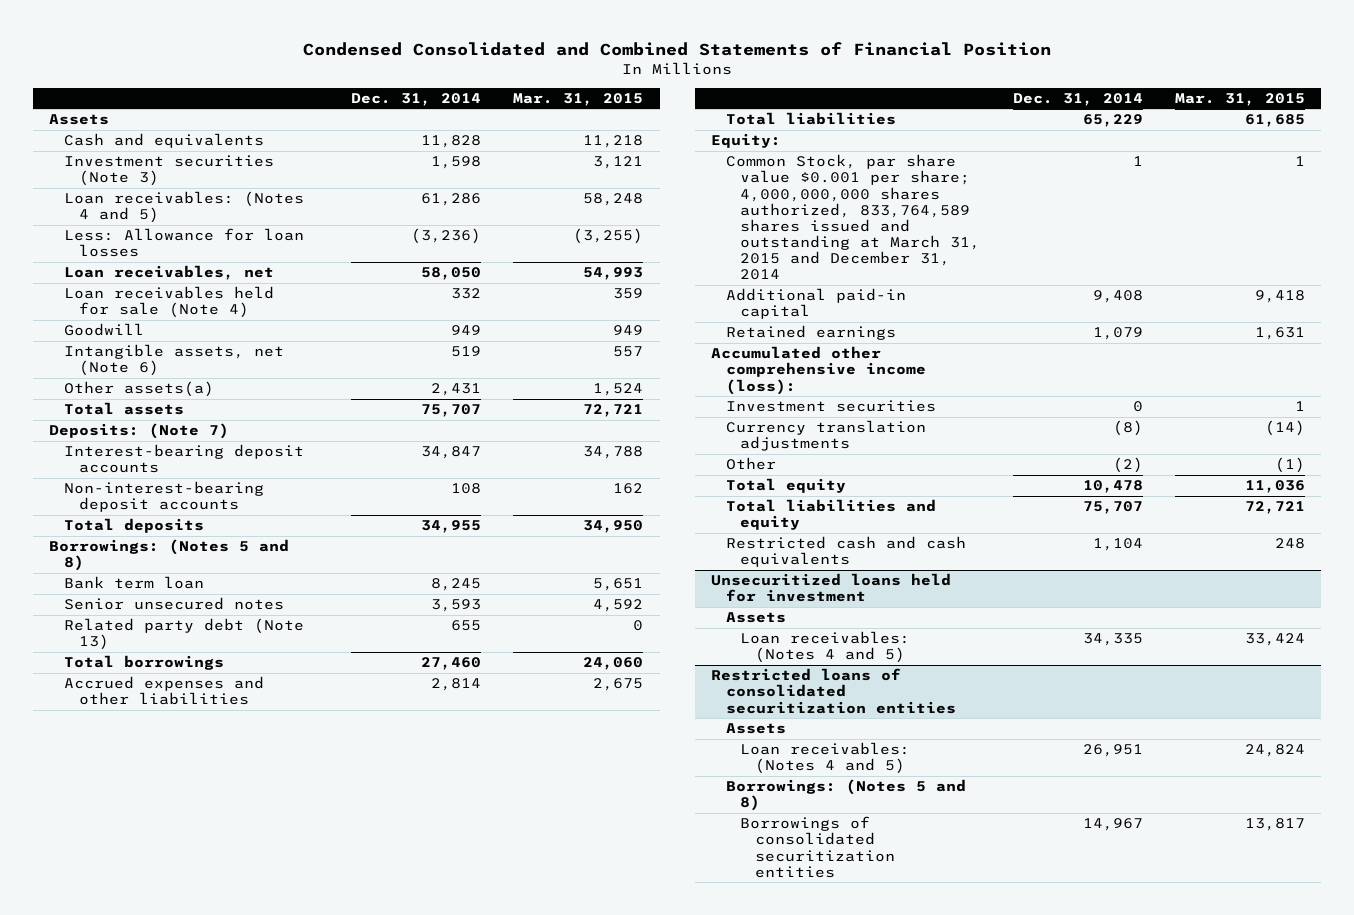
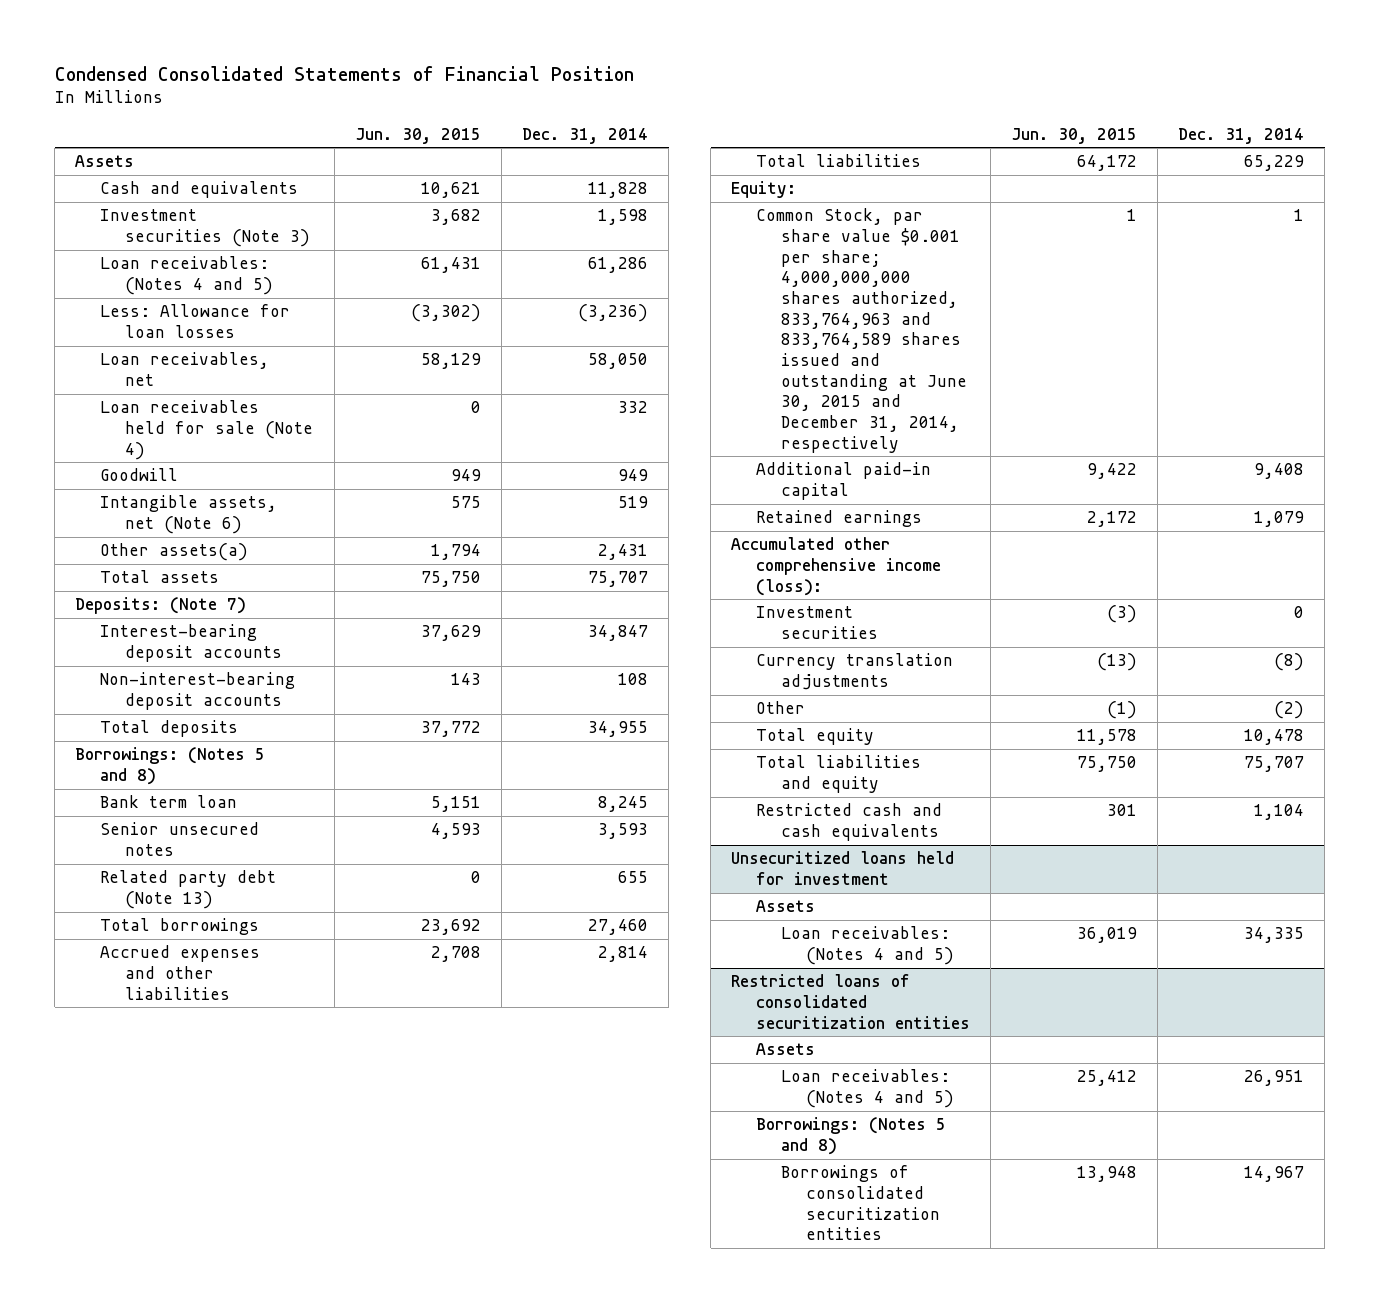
- Condensed Consolidated and Combined Statements of Financial Position
+ Condensed Consolidated Statements of Financial Position
- | Dec. 31, 2014 | Mar. 31, 2015
+ | Jun. 30, 2015 | Dec. 31, 2014
- Common Stock, par share value $0.001 per share; 4,000,000,000 shares authorized, 833,764,589 shares issued and outstanding at March 31, 2015 and December 31, 2014 | 1 | 1
+ Common Stock, par share value $0.001 per share; 4,000,000,000 shares authorized, 833,764,963 and 833,764,589 shares issued and outstanding at June 30, 2015 and December 31, 2014, respectively | 1 | 1

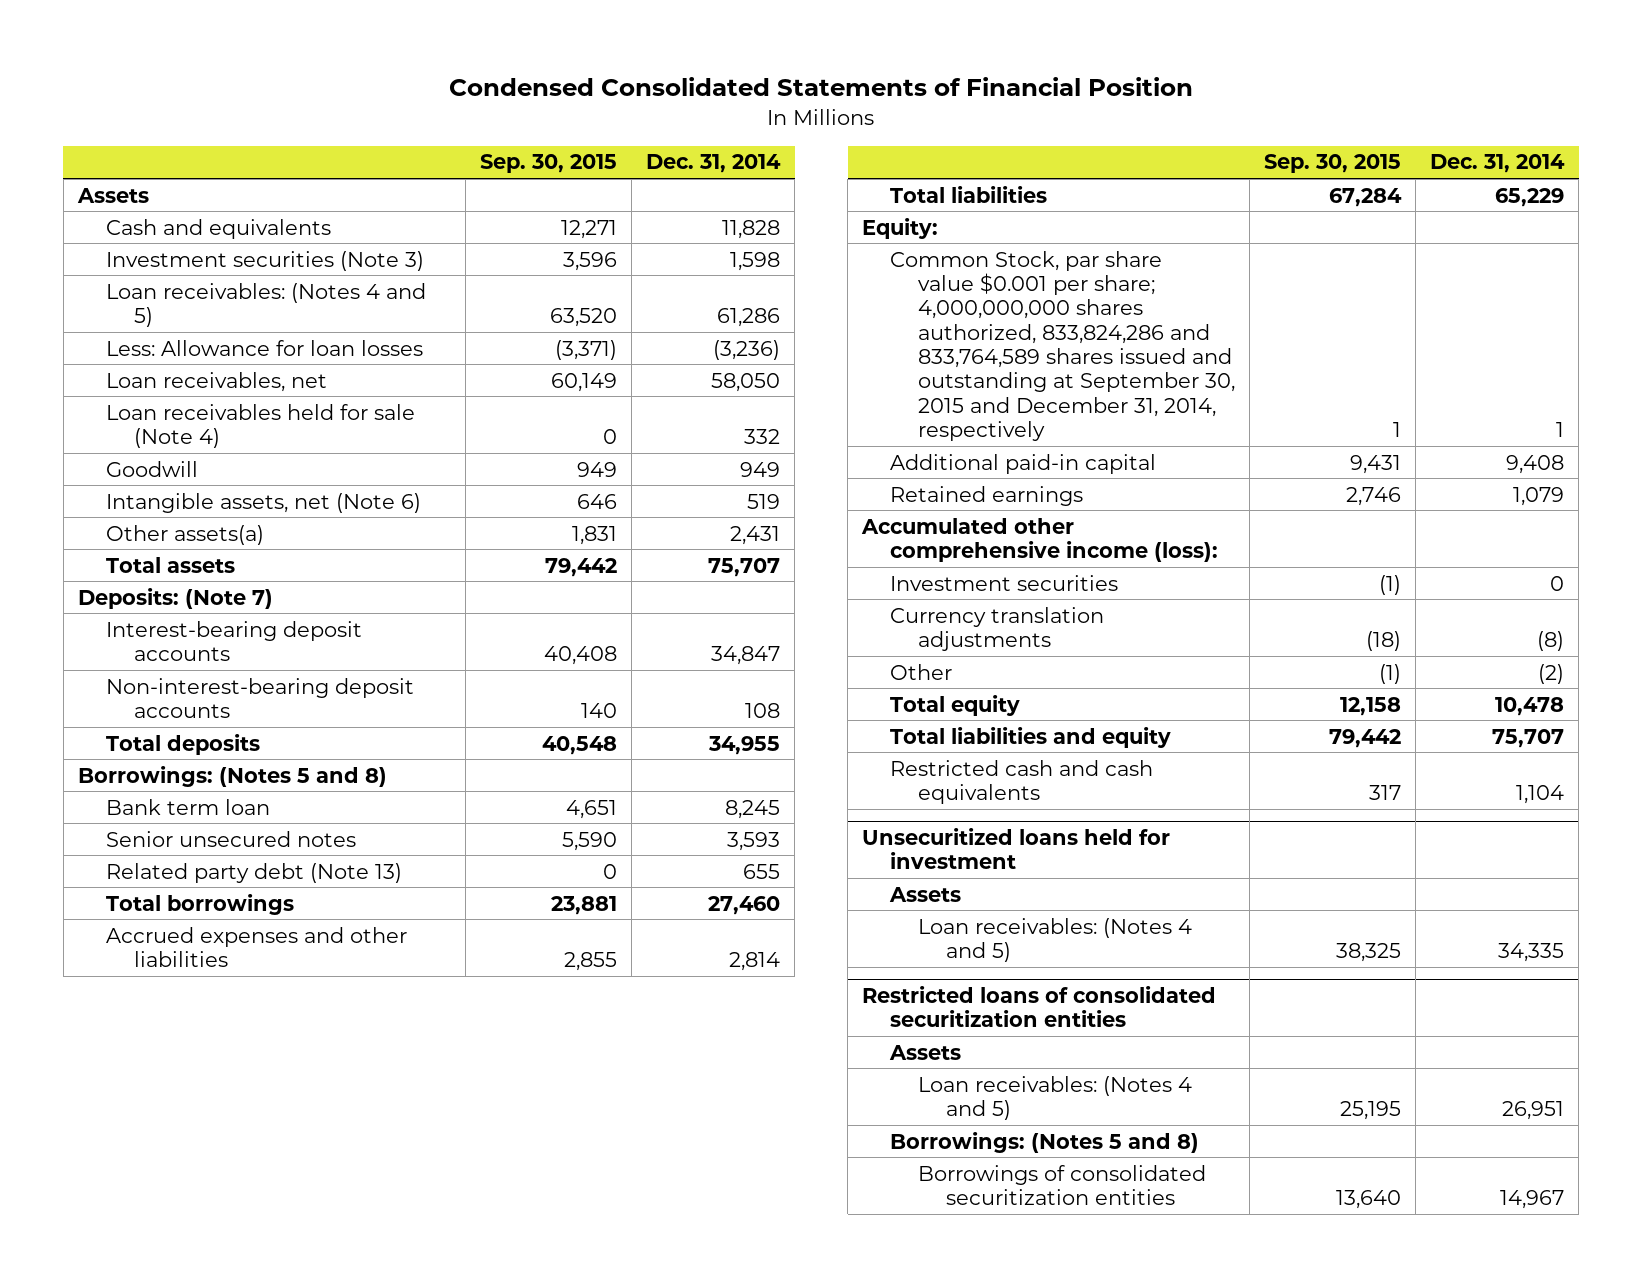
- | Jun. 30, 2015 | Dec. 31, 2014
+ | Sep. 30, 2015 | Dec. 31, 2014
- Common Stock, par share value $0.001 per share; 4,000,000,000 shares authorized, 833,764,963 and 833,764,589 shares issued and outstanding at June 30, 2015 and December 31, 2014, respectively | 1 | 1
+ Common Stock, par share value $0.001 per share; 4,000,000,000 shares authorized, 833,824,286 and 833,764,589 shares issued and outstanding at September 30, 2015 and December 31, 2014, respectively | 1 | 1

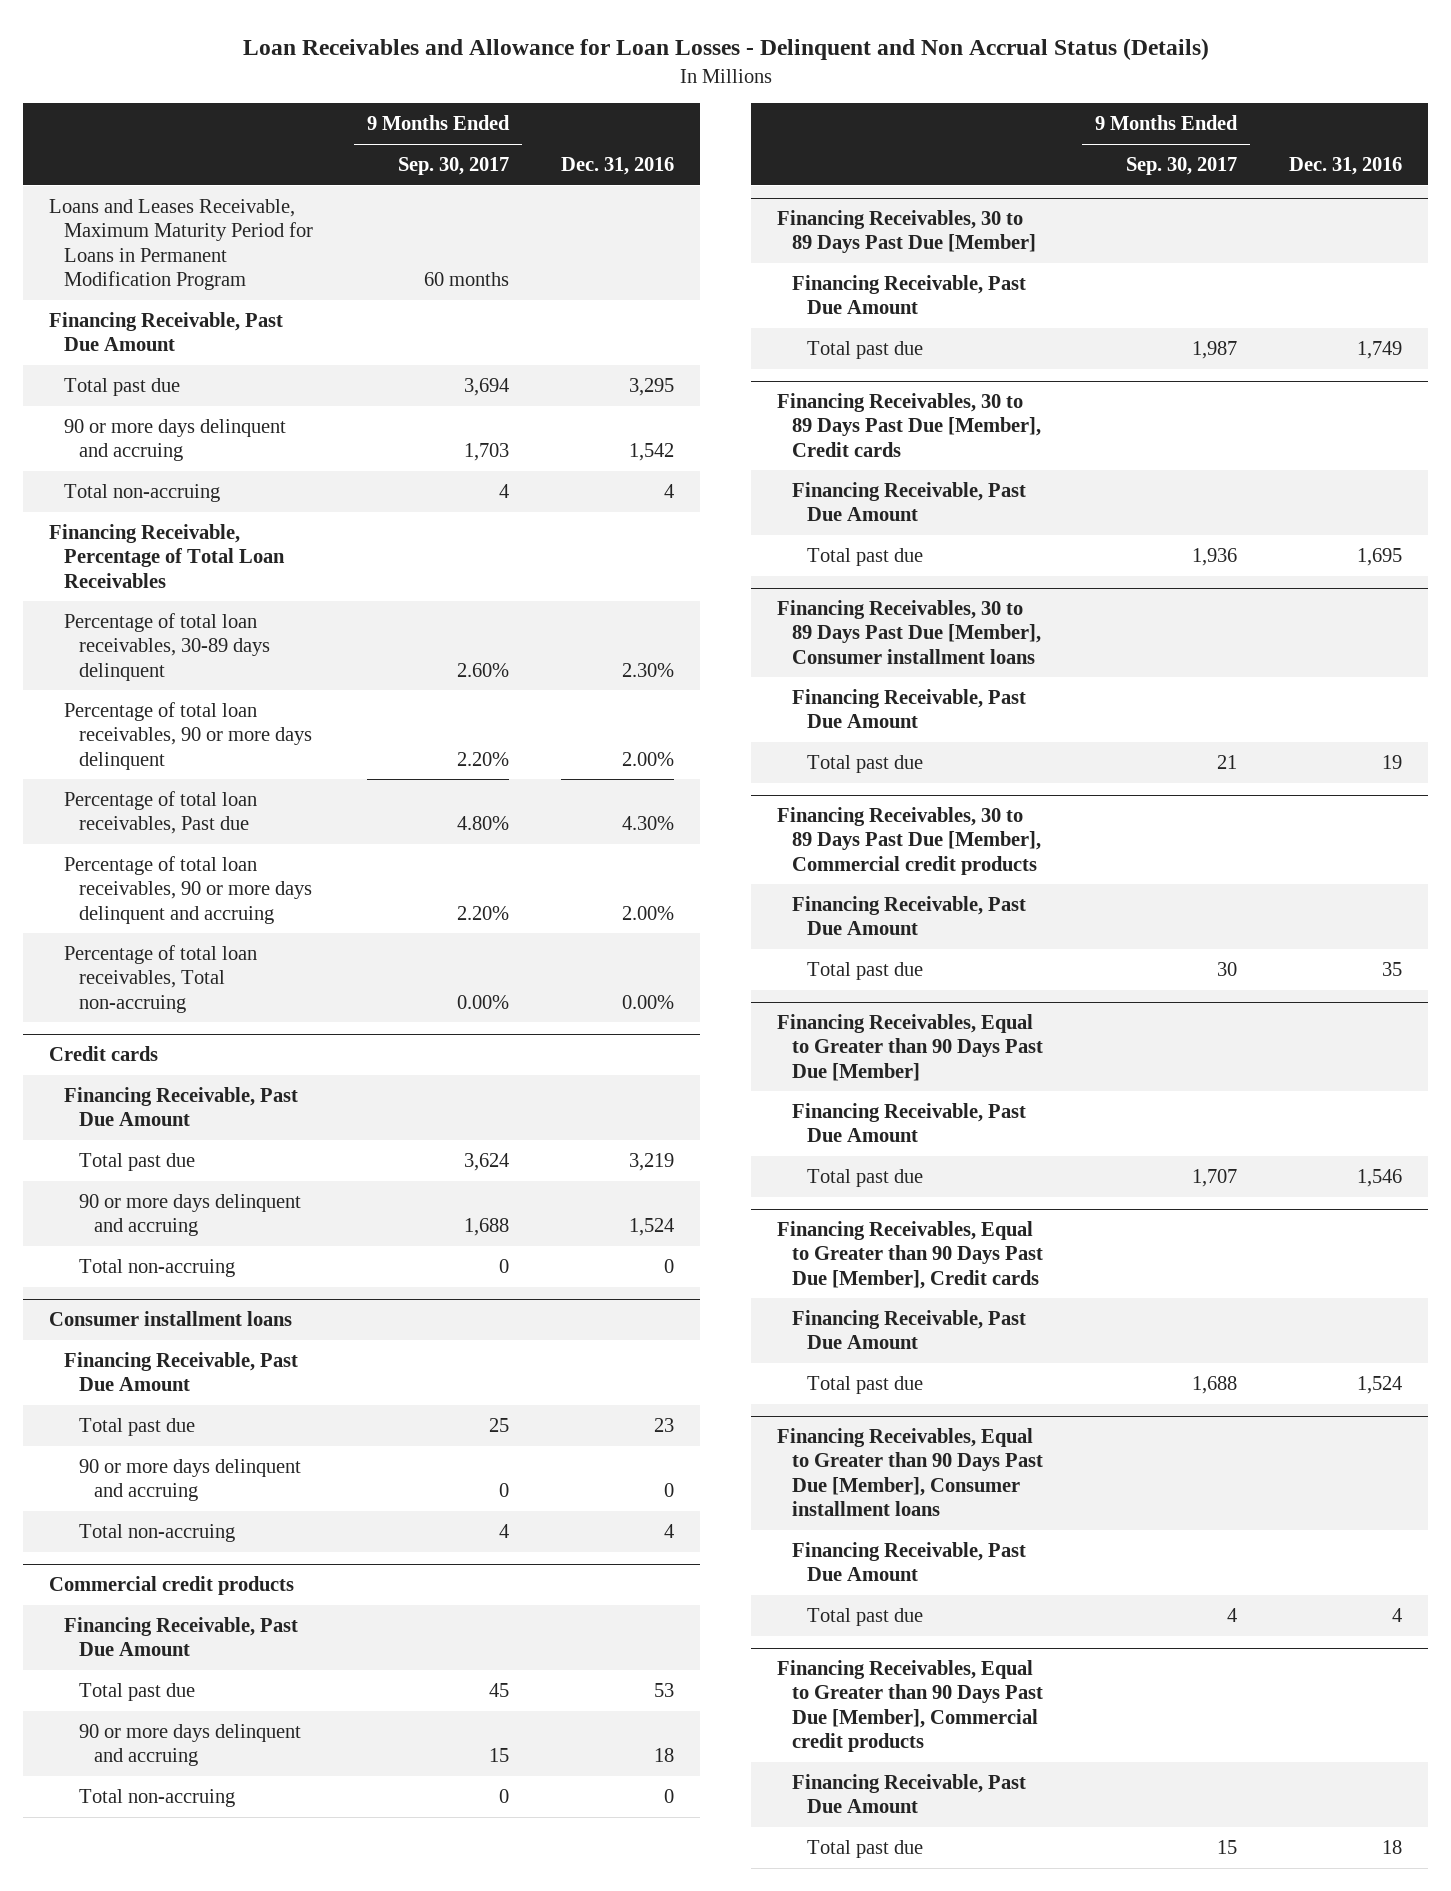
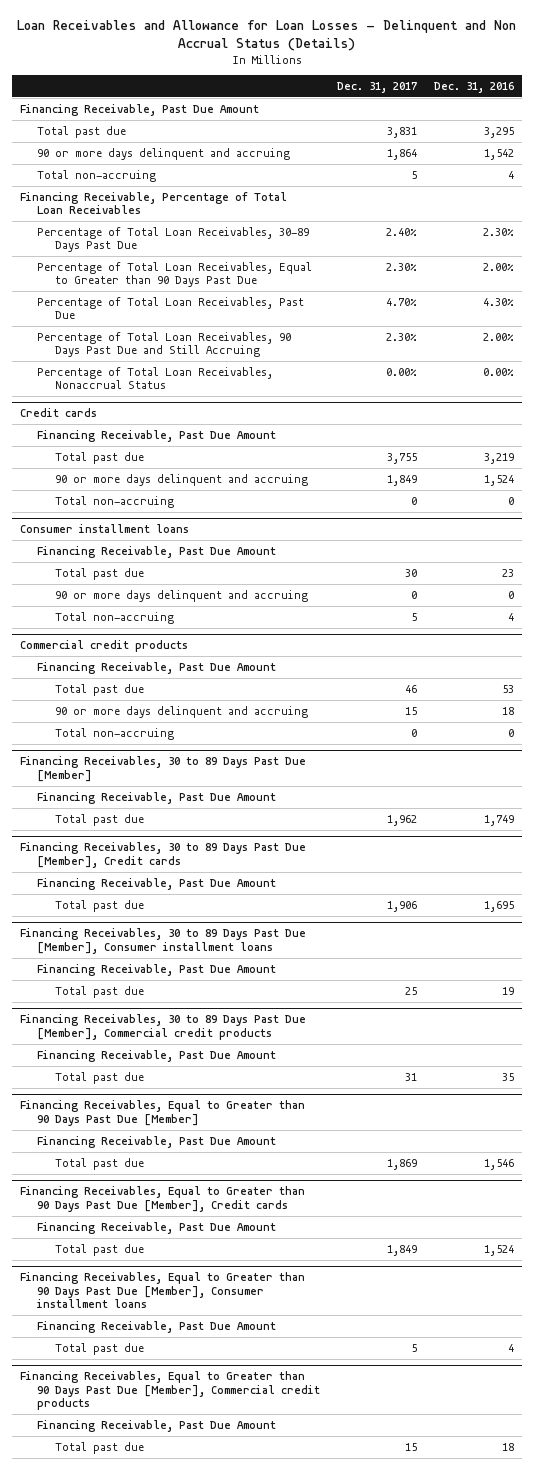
- | 9 Months Ended Sep. 30, 2017 | Dec. 31, 2016
+ | Dec. 31, 2017 | Dec. 31, 2016
- Loans and Leases Receivable, Maximum Maturity Period for Loans in Permanent Modification Program | 60 months |
- Percentage of total loan receivables, 30-89 days delinquent | 2.60% | 2.30%
- Percentage of total loan receivables, 90 or more days delinquent | 2.20% | 2.00%
- Percentage of total loan receivables, Past due | 4.80% | 4.30%
- Percentage of total loan receivables, 90 or more days delinquent and accruing | 2.20% | 2.00%
- Percentage of total loan receivables, Total non-accruing | 0.00% | 0.00%
+ Percentage of Total Loan Receivables, 30-89 Days Past Due | 2.40% | 2.30%
+ Percentage of Total Loan Receivables, Equal to Greater than 90 Days Past Due | 2.30% | 2.00%
+ Percentage of Total Loan Receivables, Past Due | 4.70% | 4.30%
+ Percentage of Total Loan Receivables, 90 Days Past Due and Still Accruing | 2.30% | 2.00%
+ Percentage of Total Loan Receivables, Nonaccrual Status | 0.00% | 0.00%

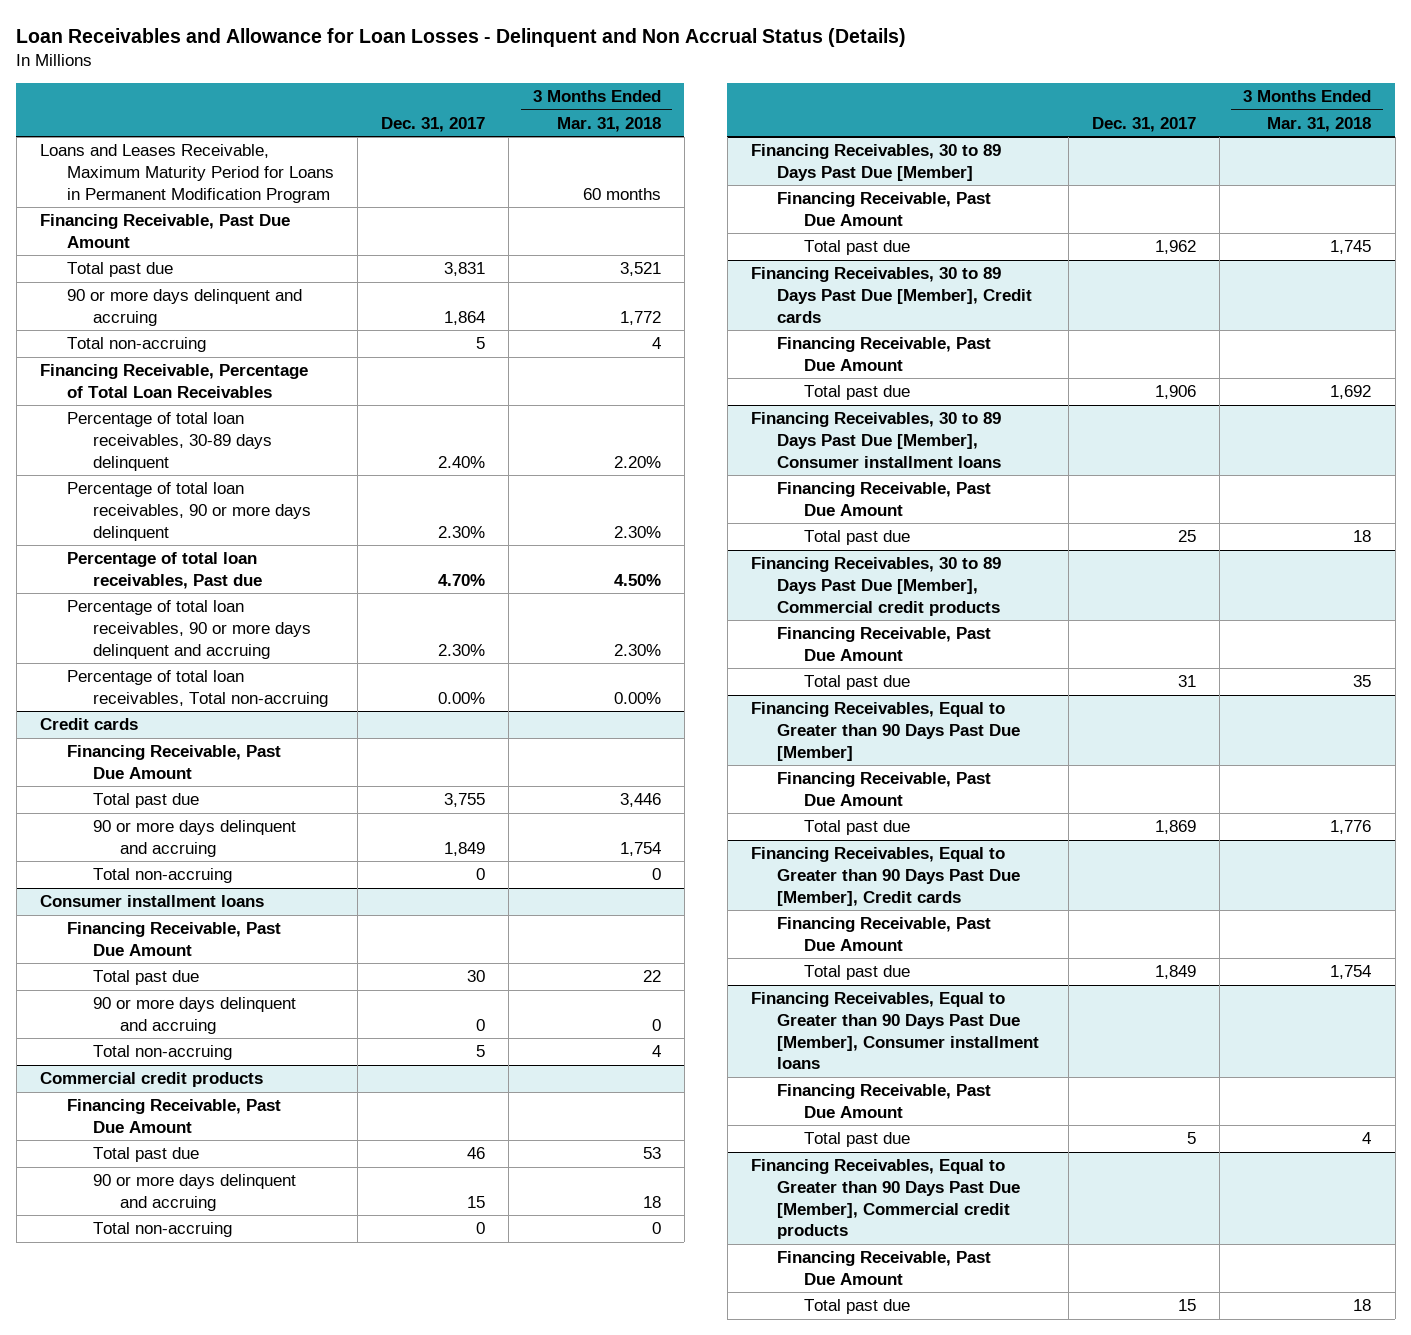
- | Dec. 31, 2017 | Dec. 31, 2016
+ | Dec. 31, 2017 | 3 Months Ended Mar. 31, 2018
+ Loans and Leases Receivable, Maximum Maturity Period for Loans in Permanent Modification Program | | 60 months
- Percentage of Total Loan Receivables, 30-89 Days Past Due | 2.40% | 2.30%
- Percentage of Total Loan Receivables, Equal to Greater than 90 Days Past Due | 2.30% | 2.00%
- Percentage of Total Loan Receivables, Past Due | 4.70% | 4.30%
- Percentage of Total Loan Receivables, 90 Days Past Due and Still Accruing | 2.30% | 2.00%
- Percentage of Total Loan Receivables, Nonaccrual Status | 0.00% | 0.00%
+ Percentage of total loan receivables, 30-89 days delinquent | 2.40% | 2.20%
+ Percentage of total loan receivables, 90 or more days delinquent | 2.30% | 2.30%
+ Percentage of total loan receivables, Past due | 4.70% | 4.50%
+ Percentage of total loan receivables, 90 or more days delinquent and accruing | 2.30% | 2.30%
+ Percentage of total loan receivables, Total non-accruing | 0.00% | 0.00%

